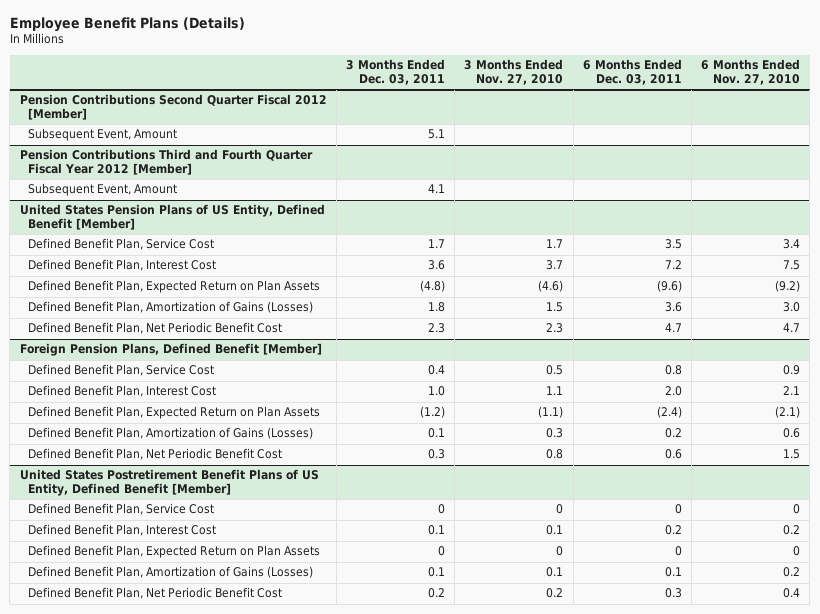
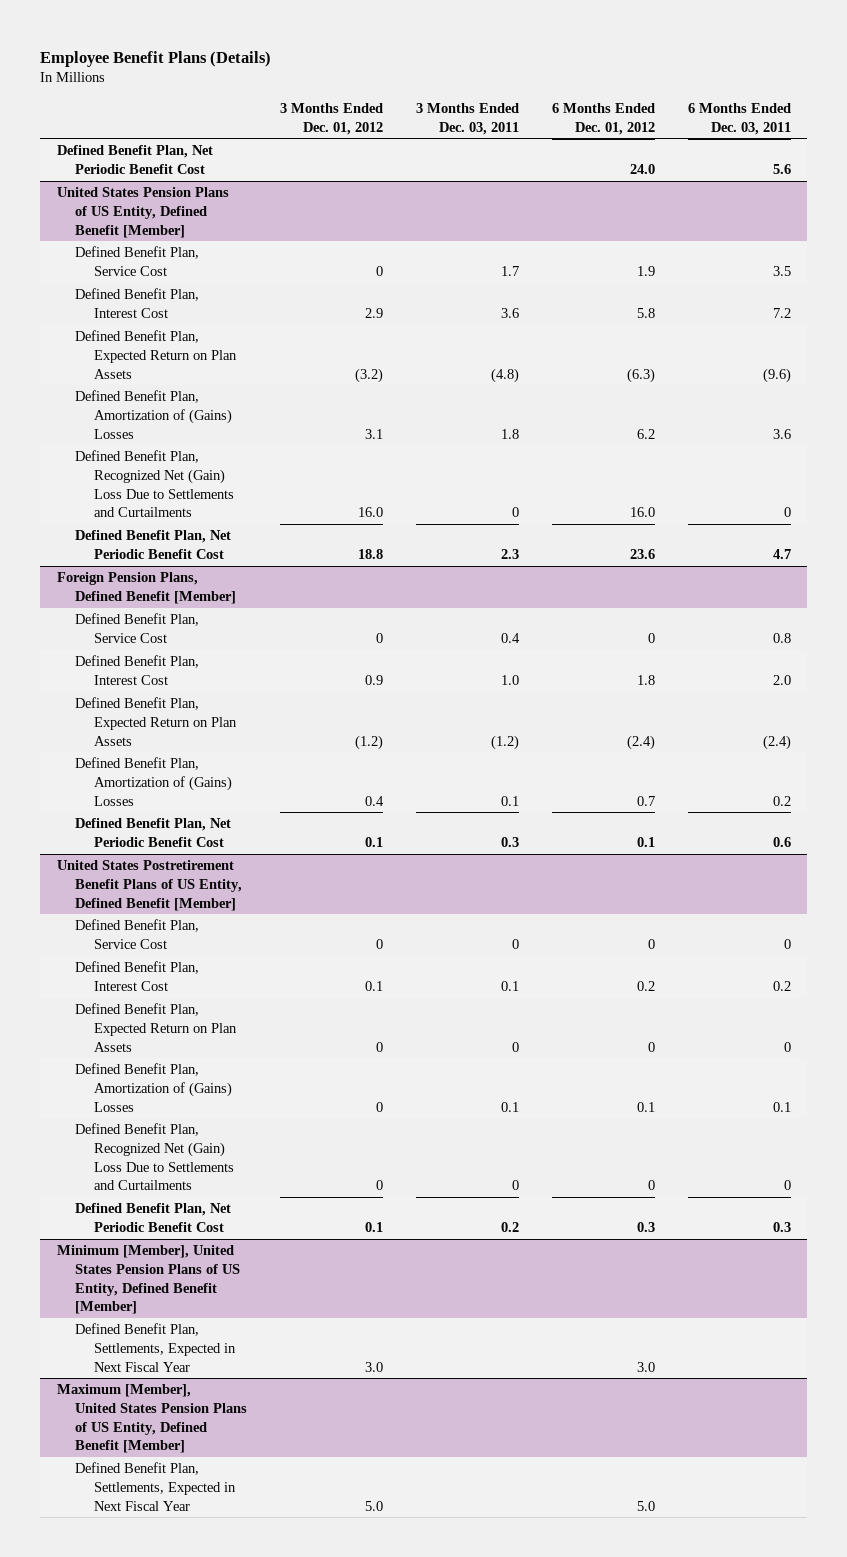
- | 3 Months Ended Dec. 03, 2011 | 3 Months Ended Nov. 27, 2010 | 6 Months Ended Dec. 03, 2011 | 6 Months Ended Nov. 27, 2010
+ | 3 Months Ended Dec. 01, 2012 | 3 Months Ended Dec. 03, 2011 | 6 Months Ended Dec. 01, 2012 | 6 Months Ended Dec. 03, 2011
- Pension Contributions Second Quarter Fiscal 2012 [Member]
- Subsequent Event, Amount | 5.1 | | |
- Pension Contributions Third and Fourth Quarter Fiscal Year 2012 [Member]
- Subsequent Event, Amount | 4.1 | | |
+ Defined Benefit Plan, Net Periodic Benefit Cost | | | 24.0 | 5.6
@ United States Pension Plans of US Entity, Defined Benefit [Member]
- Defined Benefit Plan, Amortization of Gains (Losses) | 1.8 | 1.5 | 3.6 | 3.0
+ Defined Benefit Plan, Amortization of (Gains) Losses | 3.1 | 1.8 | 6.2 | 3.6
+ Defined Benefit Plan, Recognized Net (Gain) Loss Due to Settlements and Curtailments | 16.0 | 0 | 16.0 | 0
@ Foreign Pension Plans, Defined Benefit [Member]
- Defined Benefit Plan, Amortization of Gains (Losses) | 0.1 | 0.3 | 0.2 | 0.6
+ Defined Benefit Plan, Amortization of (Gains) Losses | 0.4 | 0.1 | 0.7 | 0.2
@ United States Postretirement Benefit Plans of US Entity, Defined Benefit [Member]
- Defined Benefit Plan, Amortization of Gains (Losses) | 0.1 | 0.1 | 0.1 | 0.2
+ Defined Benefit Plan, Amortization of (Gains) Losses | 0 | 0.1 | 0.1 | 0.1
+ Defined Benefit Plan, Recognized Net (Gain) Loss Due to Settlements and Curtailments | 0 | 0 | 0 | 0
+ Minimum [Member], United States Pension Plans of US Entity, Defined Benefit [Member]
+ Defined Benefit Plan, Settlements, Expected in Next Fiscal Year | 3.0 | | 3.0 |
+ Maximum [Member], United States Pension Plans of US Entity, Defined Benefit [Member]
+ Defined Benefit Plan, Settlements, Expected in Next Fiscal Year | 5.0 | | 5.0 |

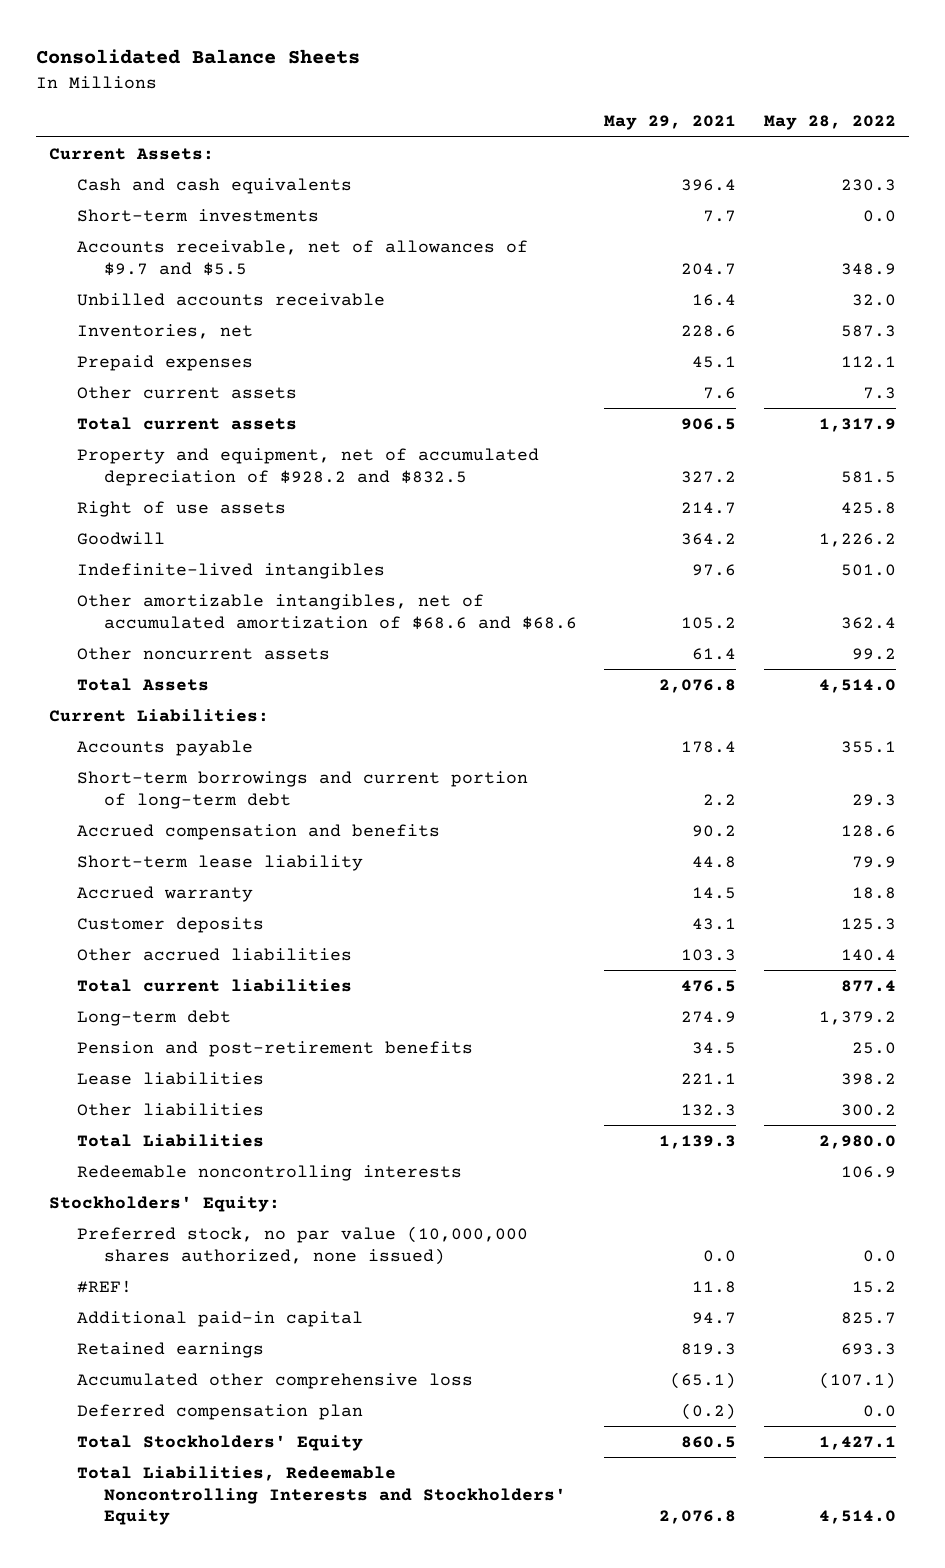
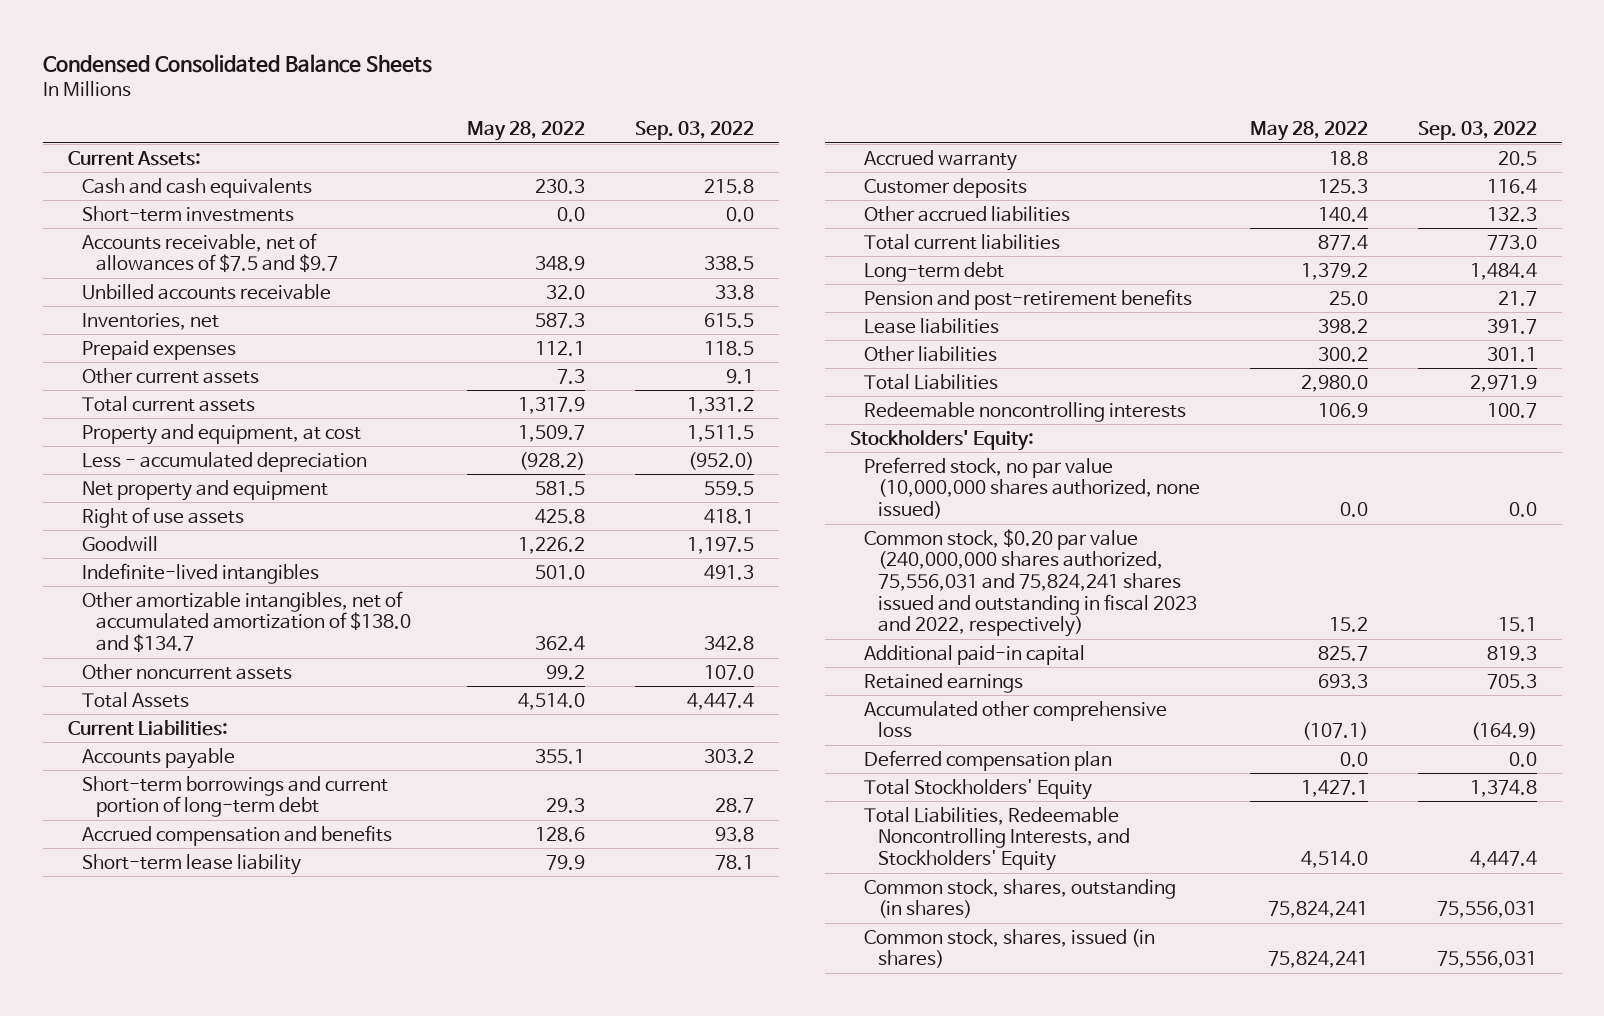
- Consolidated Balance Sheets
+ Condensed Consolidated Balance Sheets
- | May 29, 2021 | May 28, 2022
+ | May 28, 2022 | Sep. 03, 2022
- Accounts receivable, net of allowances of $9.7 and $5.5 | 204.7 | 348.9
+ Accounts receivable, net of allowances of $7.5 and $9.7 | 348.9 | 338.5
- Property and equipment, net of accumulated depreciation of $928.2 and $832.5 | 327.2 | 581.5
+ Property and equipment, at cost | 1,509.7 | 1,511.5
+ Less - accumulated depreciation | (928.2) | (952.0)
+ Net property and equipment | 581.5 | 559.5
- Other amortizable intangibles, net of accumulated amortization of $68.6 and $68.6 | 105.2 | 362.4
+ Other amortizable intangibles, net of accumulated amortization of $138.0 and $134.7 | 362.4 | 342.8
- #REF! | 11.8 | 15.2
+ Common stock, $0.20 par value (240,000,000 shares authorized, 75,556,031 and 75,824,241 shares issued and outstanding in fiscal 2023 and 2022, respectively) | 15.2 | 15.1
- Total Liabilities, Redeemable Noncontrolling Interests and Stockholders' Equity | 2,076.8 | 4,514.0
+ Total Liabilities, Redeemable Noncontrolling Interests, and Stockholders' Equity | 4,514.0 | 4,447.4
+ Common stock, shares, outstanding (in shares) | 75,824,241 | 75,556,031
+ Common stock, shares, issued (in shares) | 75,824,241 | 75,556,031

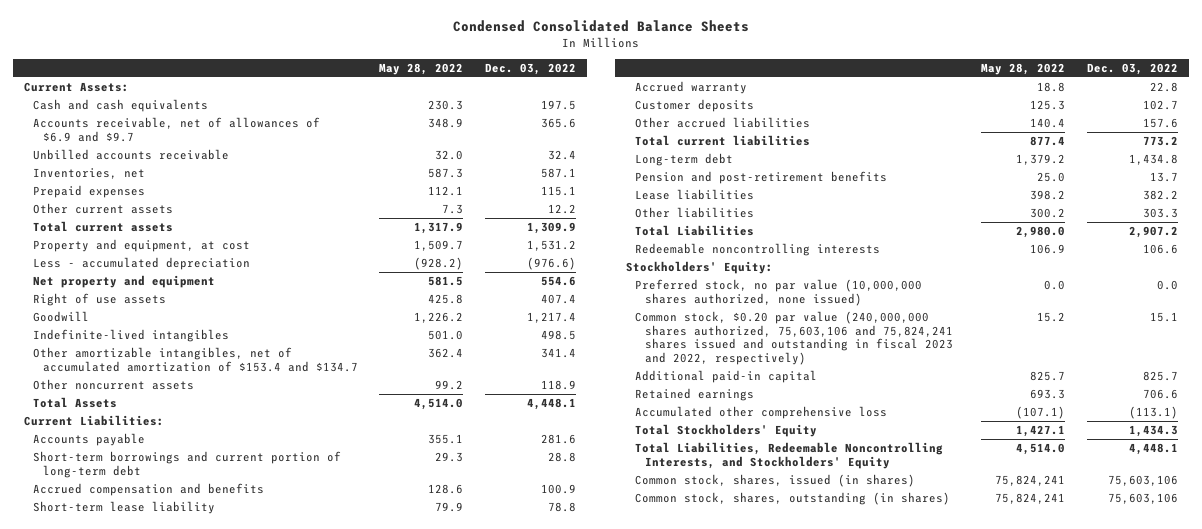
- | May 28, 2022 | Sep. 03, 2022
+ | May 28, 2022 | Dec. 03, 2022
- Short-term investments | 0.0 | 0.0
- Accounts receivable, net of allowances of $7.5 and $9.7 | 348.9 | 338.5
+ Accounts receivable, net of allowances of $6.9 and $9.7 | 348.9 | 365.6
- Other amortizable intangibles, net of accumulated amortization of $138.0 and $134.7 | 362.4 | 342.8
+ Other amortizable intangibles, net of accumulated amortization of $153.4 and $134.7 | 362.4 | 341.4
- Common stock, $0.20 par value (240,000,000 shares authorized, 75,556,031 and 75,824,241 shares issued and outstanding in fiscal 2023 and 2022, respectively) | 15.2 | 15.1
+ Common stock, $0.20 par value (240,000,000 shares authorized, 75,603,106 and 75,824,241 shares issued and outstanding in fiscal 2023 and 2022, respectively) | 15.2 | 15.1
- Deferred compensation plan | 0.0 | 0.0
moved down: Common stock, shares, outstanding (in shares) | 75,824,241 | 75,603,106

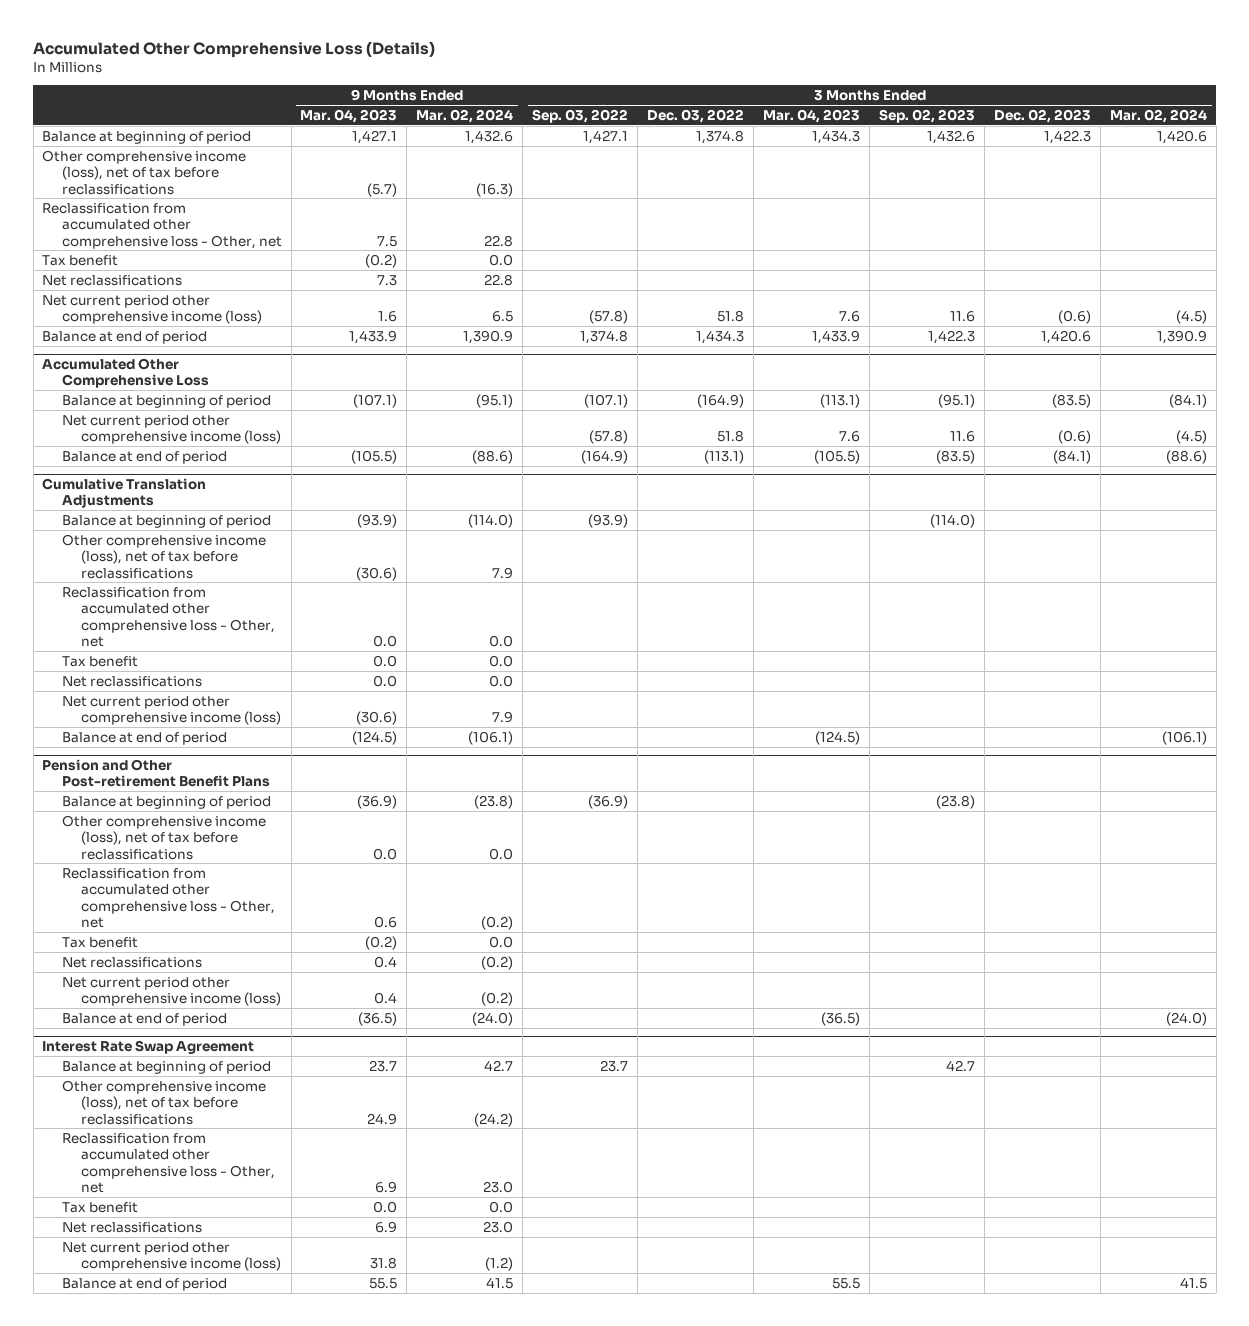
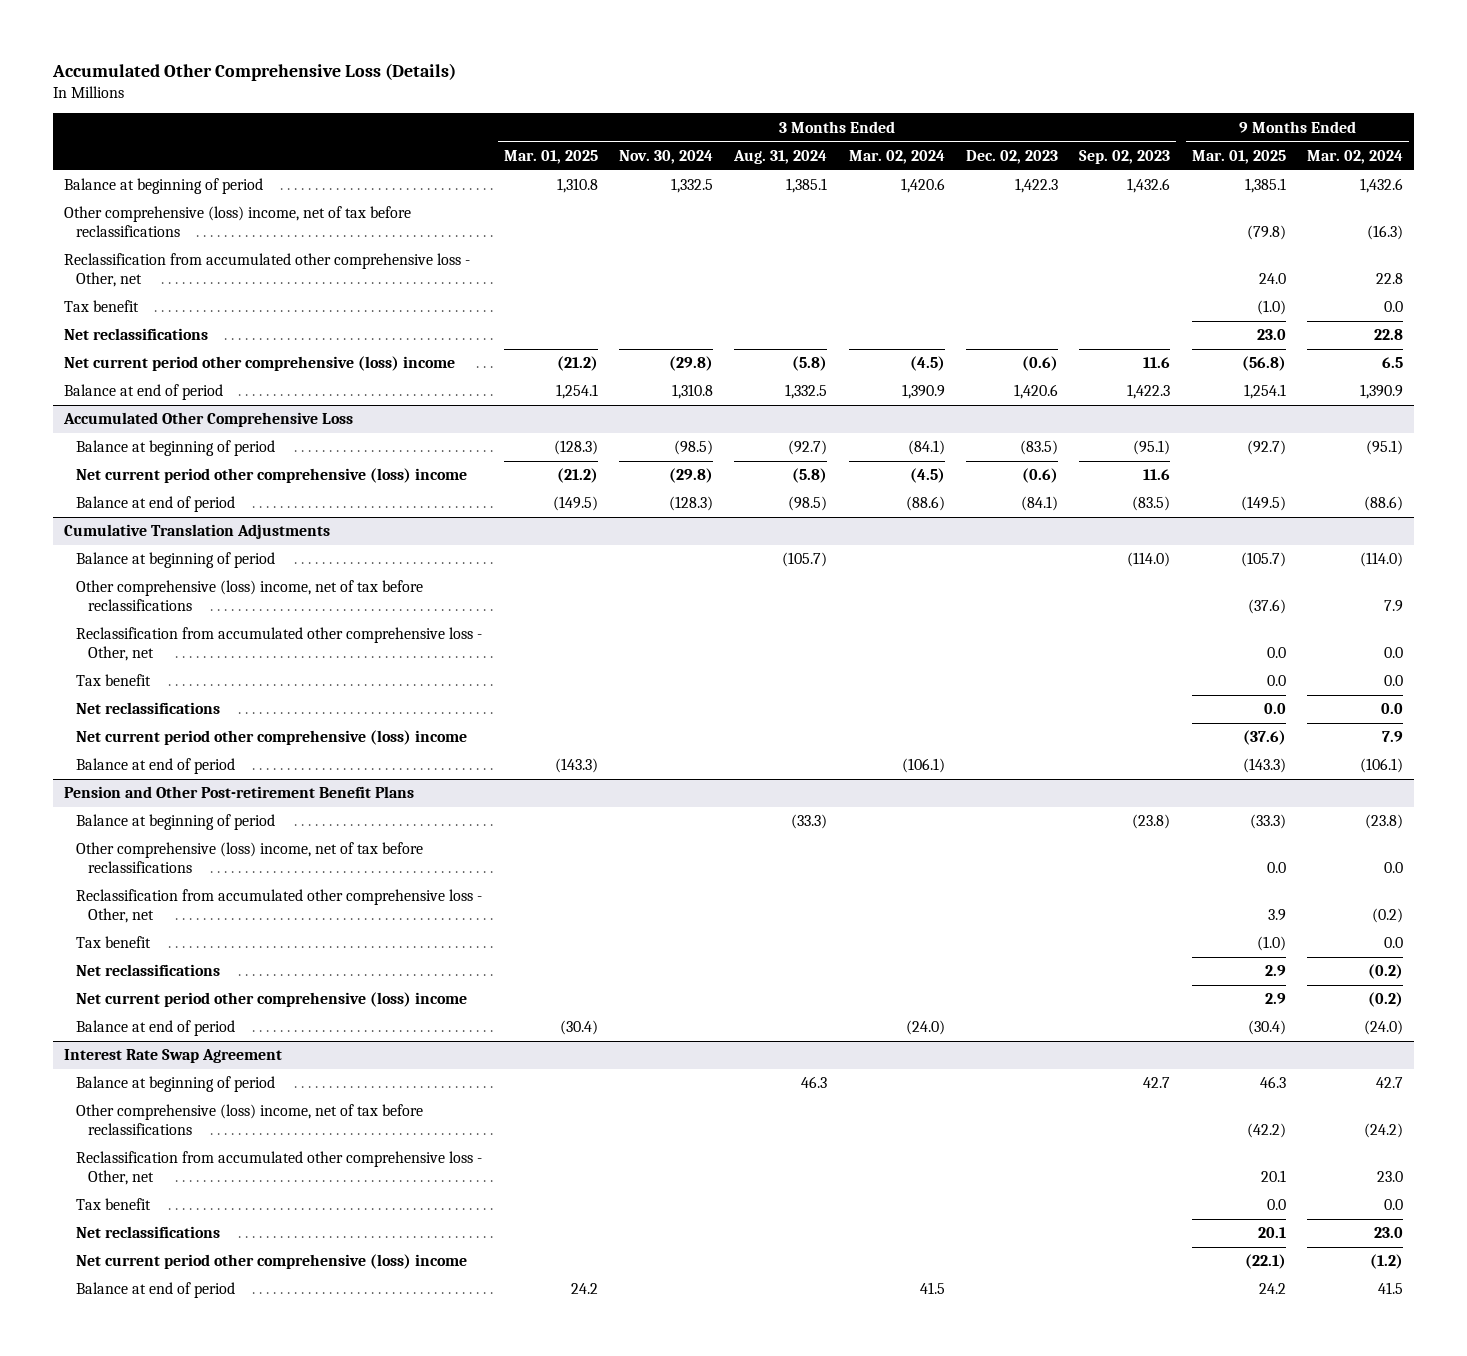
- | 9 Months Ended Mar. 04, 2023 | 9 Months Ended Mar. 02, 2024 | 3 Months Ended Sep. 03, 2022 | 3 Months Ended Dec. 03, 2022 | 3 Months Ended Mar. 04, 2023 | 3 Months Ended Sep. 02, 2023 | 3 Months Ended Dec. 02, 2023 | 3 Months Ended Mar. 02, 2024
+ | 3 Months Ended Mar. 01, 2025 | 3 Months Ended Nov. 30, 2024 | 3 Months Ended Aug. 31, 2024 | 3 Months Ended Mar. 02, 2024 | 3 Months Ended Dec. 02, 2023 | 3 Months Ended Sep. 02, 2023 | 9 Months Ended Mar. 01, 2025 | 9 Months Ended Mar. 02, 2024
- Other comprehensive income (loss), net of tax before reclassifications | (5.7) | (16.3) | | | | | |
+ Other comprehensive (loss) income, net of tax before reclassifications | | | | | | | (79.8) | (16.3)
- Net current period other comprehensive income (loss) | 1.6 | 6.5 | (57.8) | 51.8 | 7.6 | 11.6 | (0.6) | (4.5)
+ Net current period other comprehensive (loss) income | (21.2) | (29.8) | (5.8) | (4.5) | (0.6) | 11.6 | (56.8) | 6.5
@ Accumulated Other Comprehensive Loss
- Net current period other comprehensive income (loss) | | | (57.8) | 51.8 | 7.6 | 11.6 | (0.6) | (4.5)
+ Net current period other comprehensive (loss) income | (21.2) | (29.8) | (5.8) | (4.5) | (0.6) | 11.6 | |
@ Cumulative Translation Adjustments
- Other comprehensive income (loss), net of tax before reclassifications | (30.6) | 7.9 | | | | | |
+ Other comprehensive (loss) income, net of tax before reclassifications | | | | | | | (37.6) | 7.9
- Net current period other comprehensive income (loss) | (30.6) | 7.9 | | | | | |
+ Net current period other comprehensive (loss) income | | | | | | | (37.6) | 7.9
@ Pension and Other Post-retirement Benefit Plans
- Other comprehensive income (loss), net of tax before reclassifications | 0.0 | 0.0 | | | | | |
+ Other comprehensive (loss) income, net of tax before reclassifications | | | | | | | 0.0 | 0.0
- Net current period other comprehensive income (loss) | 0.4 | (0.2) | | | | | |
+ Net current period other comprehensive (loss) income | | | | | | | 2.9 | (0.2)
@ Interest Rate Swap Agreement
- Other comprehensive income (loss), net of tax before reclassifications | 24.9 | (24.2) | | | | | |
+ Other comprehensive (loss) income, net of tax before reclassifications | | | | | | | (42.2) | (24.2)
- Net current period other comprehensive income (loss) | 31.8 | (1.2) | | | | | |
+ Net current period other comprehensive (loss) income | | | | | | | (22.1) | (1.2)

